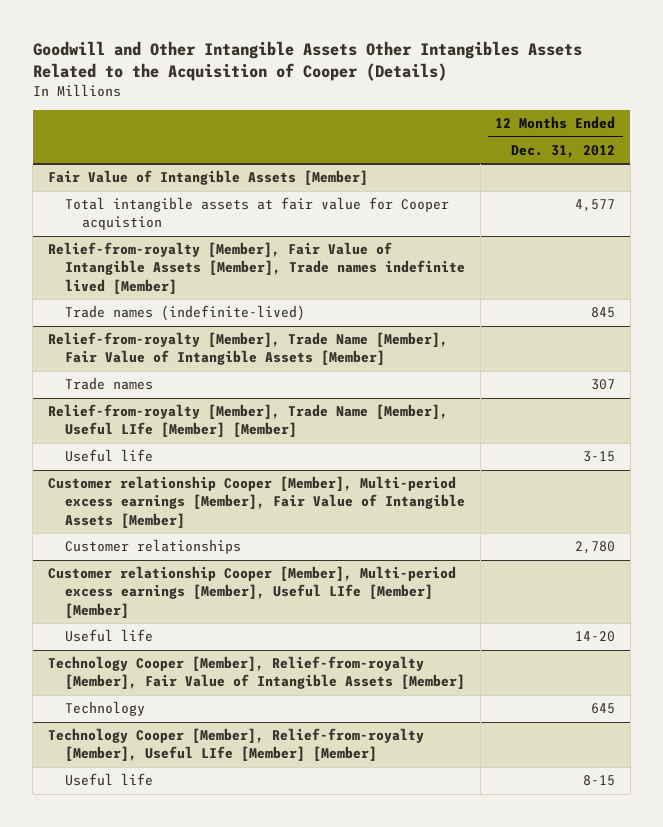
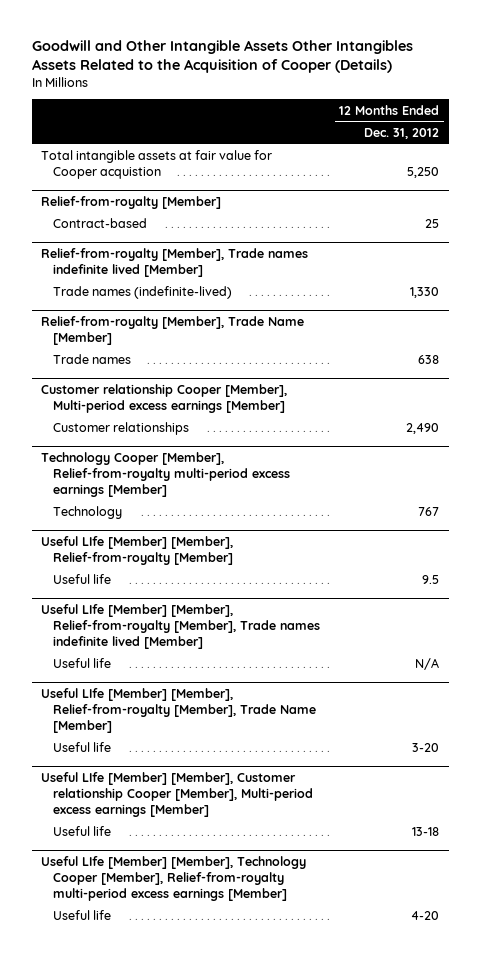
- Fair Value of Intangible Assets [Member]
- Total intangible assets at fair value for Cooper acquistion | 4,577
- Relief-from-royalty [Member], Fair Value of Intangible Assets [Member], Trade names indefinite lived [Member]
- Trade names (indefinite-lived) | 845
- Relief-from-royalty [Member], Trade Name [Member], Fair Value of Intangible Assets [Member]
- Trade names | 307
- Relief-from-royalty [Member], Trade Name [Member], Useful LIfe [Member] [Member]
- Useful life | 3-15
- Customer relationship Cooper [Member], Multi-period excess earnings [Member], Fair Value of Intangible Assets [Member]
- Customer relationships | 2,780
- Customer relationship Cooper [Member], Multi-period excess earnings [Member], Useful LIfe [Member] [Member]
- Useful life | 14-20
- Technology Cooper [Member], Relief-from-royalty [Member], Fair Value of Intangible Assets [Member]
- Technology | 645
- Technology Cooper [Member], Relief-from-royalty [Member], Useful LIfe [Member] [Member]
- Useful life | 8-15
+ Total intangible assets at fair value for Cooper acquistion | 5,250
+ Relief-from-royalty [Member]
+ Contract-based | 25
+ Relief-from-royalty [Member], Trade names indefinite lived [Member]
+ Trade names (indefinite-lived) | 1,330
+ Relief-from-royalty [Member], Trade Name [Member]
+ Trade names | 638
+ Customer relationship Cooper [Member], Multi-period excess earnings [Member]
+ Customer relationships | 2,490
+ Technology Cooper [Member], Relief-from-royalty multi-period excess earnings [Member]
+ Technology | 767
+ Useful LIfe [Member] [Member], Relief-from-royalty [Member]
+ Useful life | 9.5
+ Useful LIfe [Member] [Member], Relief-from-royalty [Member], Trade names indefinite lived [Member]
+ Useful life | N/A
+ Useful LIfe [Member] [Member], Relief-from-royalty [Member], Trade Name [Member]
+ Useful life | 3-20
+ Useful LIfe [Member] [Member], Customer relationship Cooper [Member], Multi-period excess earnings [Member]
+ Useful life | 13-18
+ Useful LIfe [Member] [Member], Technology Cooper [Member], Relief-from-royalty multi-period excess earnings [Member]
+ Useful life | 4-20

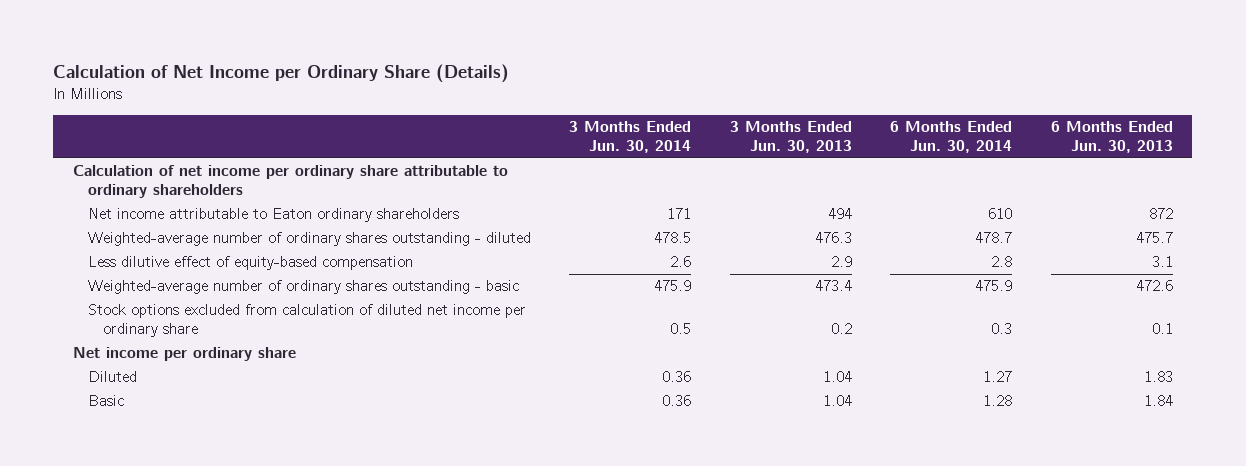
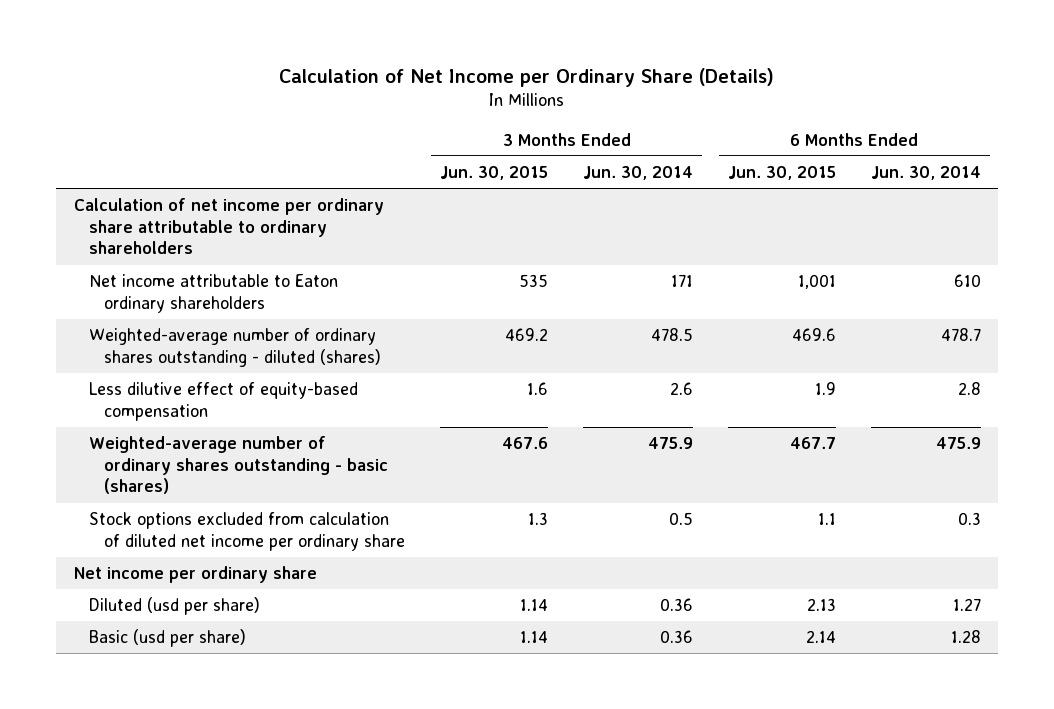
- | 3 Months Ended Jun. 30, 2014 | 3 Months Ended Jun. 30, 2013 | 6 Months Ended Jun. 30, 2014 | 6 Months Ended Jun. 30, 2013
+ | 3 Months Ended Jun. 30, 2015 | 3 Months Ended Jun. 30, 2014 | 6 Months Ended Jun. 30, 2015 | 6 Months Ended Jun. 30, 2014
- Weighted-average number of ordinary shares outstanding - diluted | 478.5 | 476.3 | 478.7 | 475.7
+ Weighted-average number of ordinary shares outstanding - diluted (shares) | 469.2 | 478.5 | 469.6 | 478.7
- Weighted-average number of ordinary shares outstanding - basic | 475.9 | 473.4 | 475.9 | 472.6
+ Weighted-average number of ordinary shares outstanding - basic (shares) | 467.6 | 475.9 | 467.7 | 475.9
- Diluted | 0.36 | 1.04 | 1.27 | 1.83
- Basic | 0.36 | 1.04 | 1.28 | 1.84
+ Diluted (usd per share) | 1.14 | 0.36 | 2.13 | 1.27
+ Basic (usd per share) | 1.14 | 0.36 | 2.14 | 1.28

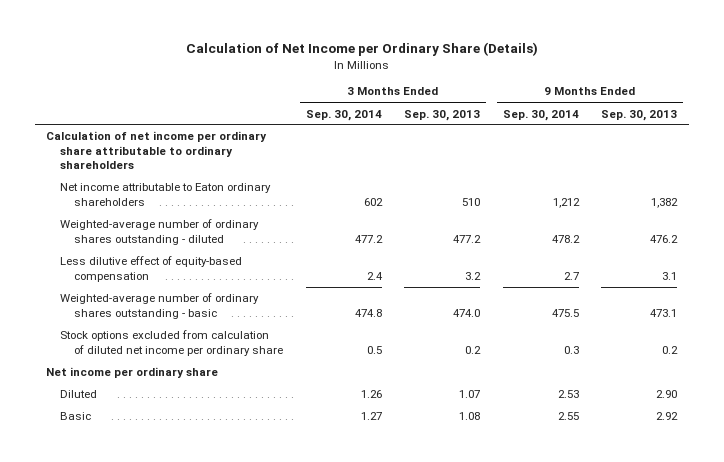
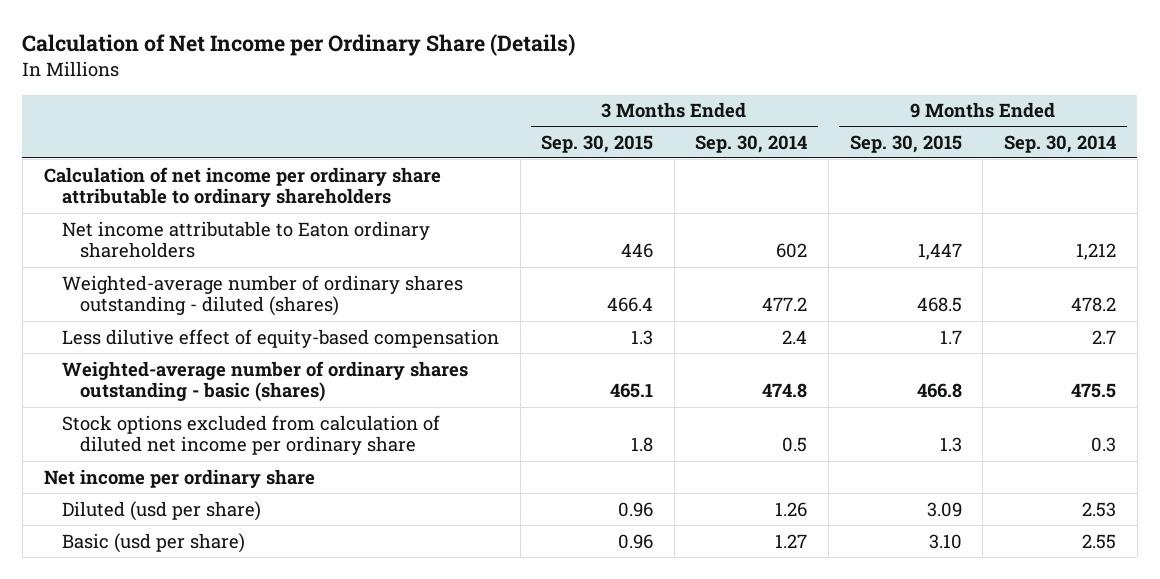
- | 3 Months Ended Sep. 30, 2014 | 3 Months Ended Sep. 30, 2013 | 9 Months Ended Sep. 30, 2014 | 9 Months Ended Sep. 30, 2013
+ | 3 Months Ended Sep. 30, 2015 | 3 Months Ended Sep. 30, 2014 | 9 Months Ended Sep. 30, 2015 | 9 Months Ended Sep. 30, 2014
- Weighted-average number of ordinary shares outstanding - diluted | 477.2 | 477.2 | 478.2 | 476.2
+ Weighted-average number of ordinary shares outstanding - diluted (shares) | 466.4 | 477.2 | 468.5 | 478.2
- Weighted-average number of ordinary shares outstanding - basic | 474.8 | 474.0 | 475.5 | 473.1
+ Weighted-average number of ordinary shares outstanding - basic (shares) | 465.1 | 474.8 | 466.8 | 475.5
- Diluted | 1.26 | 1.07 | 2.53 | 2.90
- Basic | 1.27 | 1.08 | 2.55 | 2.92
+ Diluted (usd per share) | 0.96 | 1.26 | 3.09 | 2.53
+ Basic (usd per share) | 0.96 | 1.27 | 3.10 | 2.55

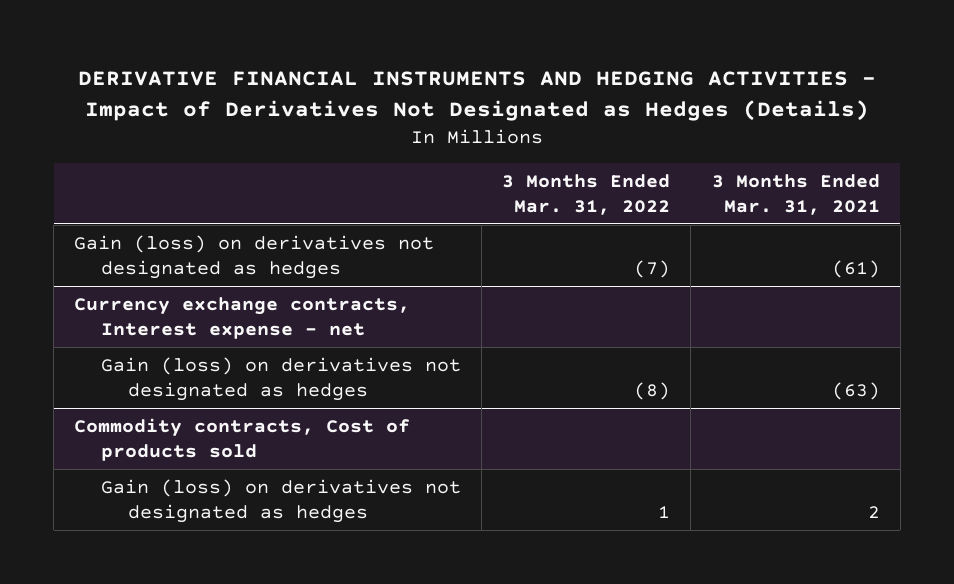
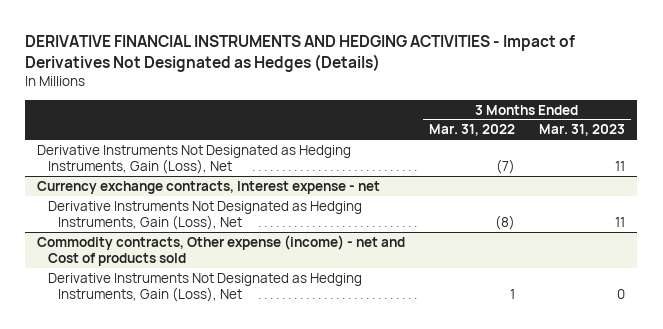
- | 3 Months Ended Mar. 31, 2022 | 3 Months Ended Mar. 31, 2021
+ | 3 Months Ended Mar. 31, 2022 | 3 Months Ended Mar. 31, 2023
- Gain (loss) on derivatives not designated as hedges | (7) | (61)
+ Derivative Instruments Not Designated as Hedging Instruments, Gain (Loss), Net | (7) | 11
@ Currency exchange contracts, Interest expense - net
- Gain (loss) on derivatives not designated as hedges | (8) | (63)
- Commodity contracts, Cost of products sold
- Gain (loss) on derivatives not designated as hedges | 1 | 2
@ Currency exchange contracts, Interest expense - net
+ Derivative Instruments Not Designated as Hedging Instruments, Gain (Loss), Net | (8) | 11
+ Commodity contracts, Other expense (income) - net and Cost of products sold
+ Derivative Instruments Not Designated as Hedging Instruments, Gain (Loss), Net | 1 | 0

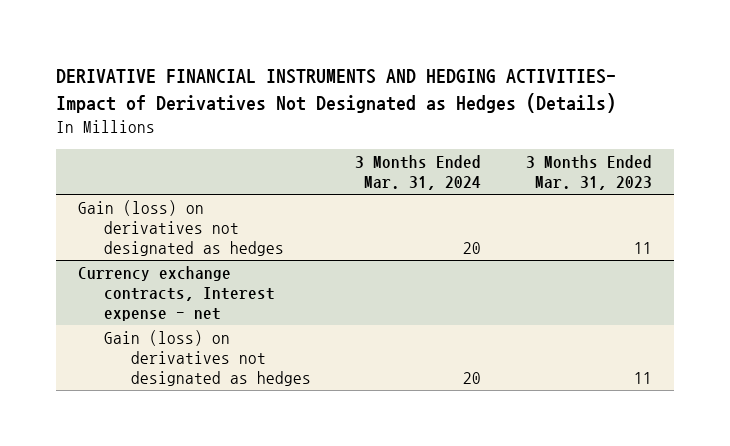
- DERIVATIVE FINANCIAL INSTRUMENTS AND HEDGING ACTIVITIES - Impact of Derivatives Not Designated as Hedges (Details)
+ DERIVATIVE FINANCIAL INSTRUMENTS AND HEDGING ACTIVITIES- Impact of Derivatives Not Designated as Hedges (Details)
- | 3 Months Ended Mar. 31, 2022 | 3 Months Ended Mar. 31, 2023
+ | 3 Months Ended Mar. 31, 2024 | 3 Months Ended Mar. 31, 2023
- Derivative Instruments Not Designated as Hedging Instruments, Gain (Loss), Net | (7) | 11
+ Gain (loss) on derivatives not designated as hedges | 20 | 11
@ Currency exchange contracts, Interest expense - net
- Derivative Instruments Not Designated as Hedging Instruments, Gain (Loss), Net | (8) | 11
- Commodity contracts, Other expense (income) - net and Cost of products sold
- Derivative Instruments Not Designated as Hedging Instruments, Gain (Loss), Net | 1 | 0
@ Currency exchange contracts, Interest expense - net
+ Gain (loss) on derivatives not designated as hedges | 20 | 11

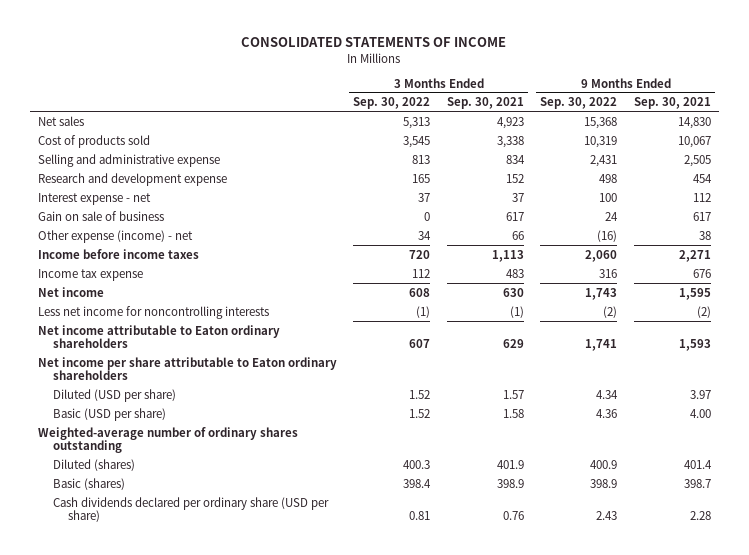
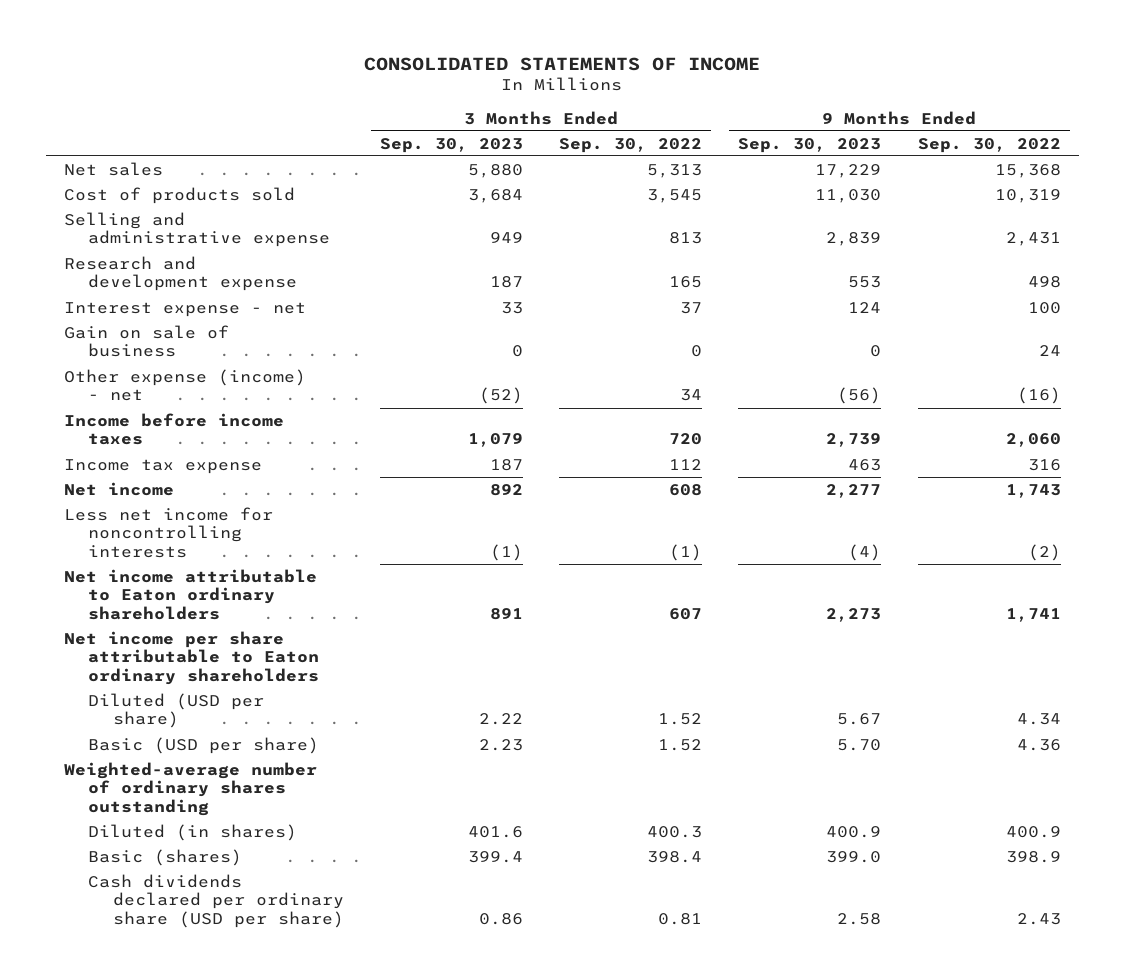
- | 3 Months Ended Sep. 30, 2022 | 3 Months Ended Sep. 30, 2021 | 9 Months Ended Sep. 30, 2022 | 9 Months Ended Sep. 30, 2021
+ | 3 Months Ended Sep. 30, 2023 | 3 Months Ended Sep. 30, 2022 | 9 Months Ended Sep. 30, 2023 | 9 Months Ended Sep. 30, 2022
- Diluted (shares) | 400.3 | 401.9 | 400.9 | 401.4
+ Diluted (in shares) | 401.6 | 400.3 | 400.9 | 400.9

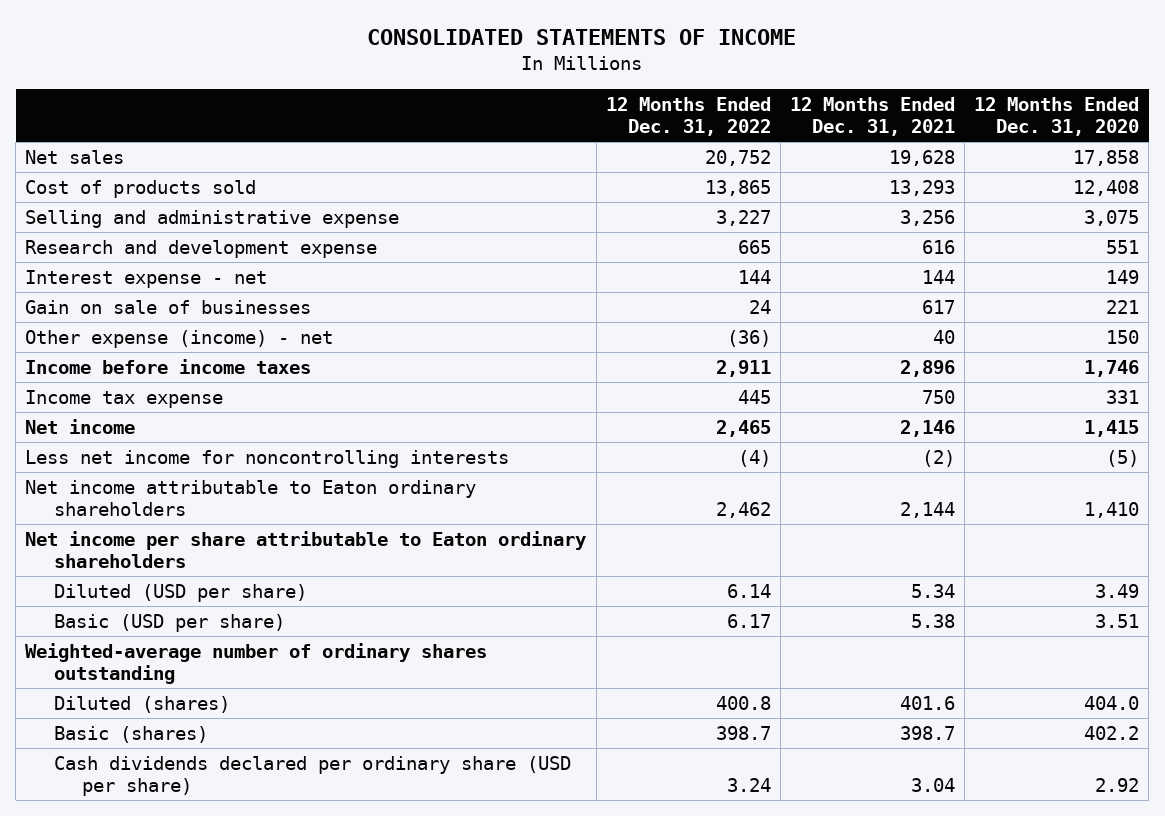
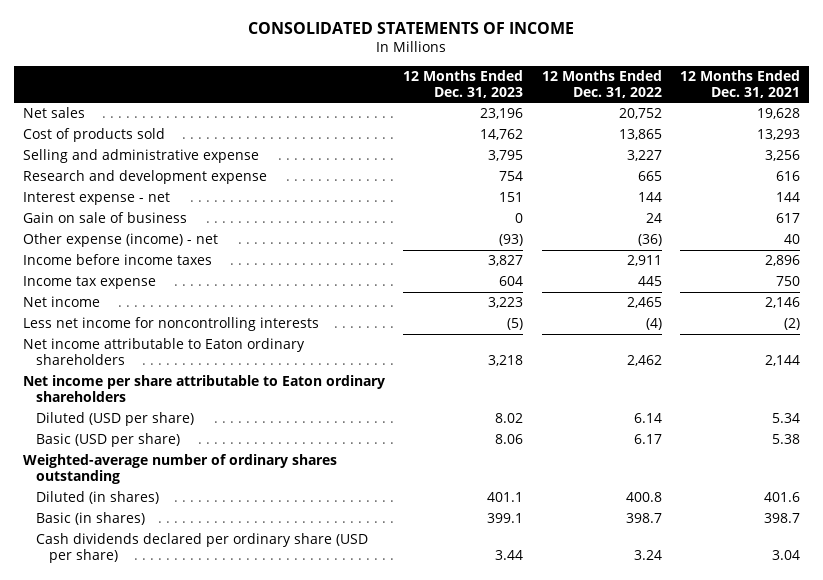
- | 12 Months Ended Dec. 31, 2022 | 12 Months Ended Dec. 31, 2021 | 12 Months Ended Dec. 31, 2020
+ | 12 Months Ended Dec. 31, 2023 | 12 Months Ended Dec. 31, 2022 | 12 Months Ended Dec. 31, 2021
- Gain on sale of businesses | 24 | 617 | 221
+ Gain on sale of business | 0 | 24 | 617
- Diluted (shares) | 400.8 | 401.6 | 404.0
- Basic (shares) | 398.7 | 398.7 | 402.2
+ Diluted (in shares) | 401.1 | 400.8 | 401.6
+ Basic (in shares) | 399.1 | 398.7 | 398.7

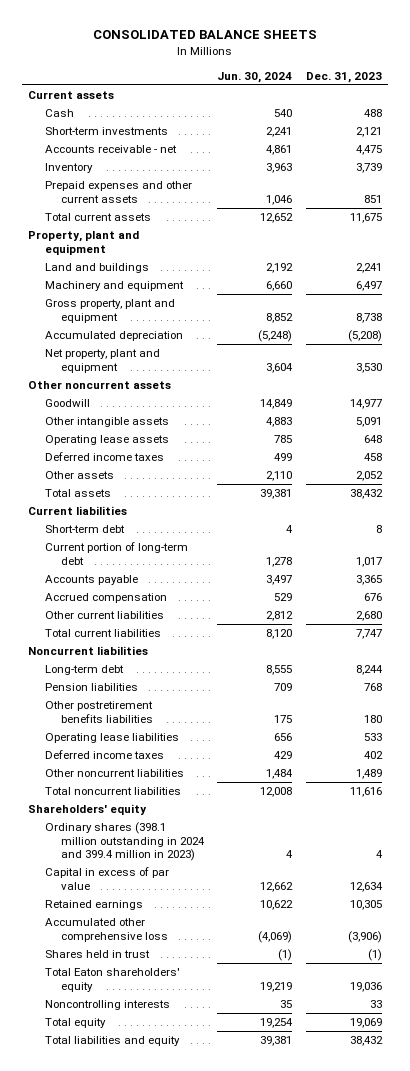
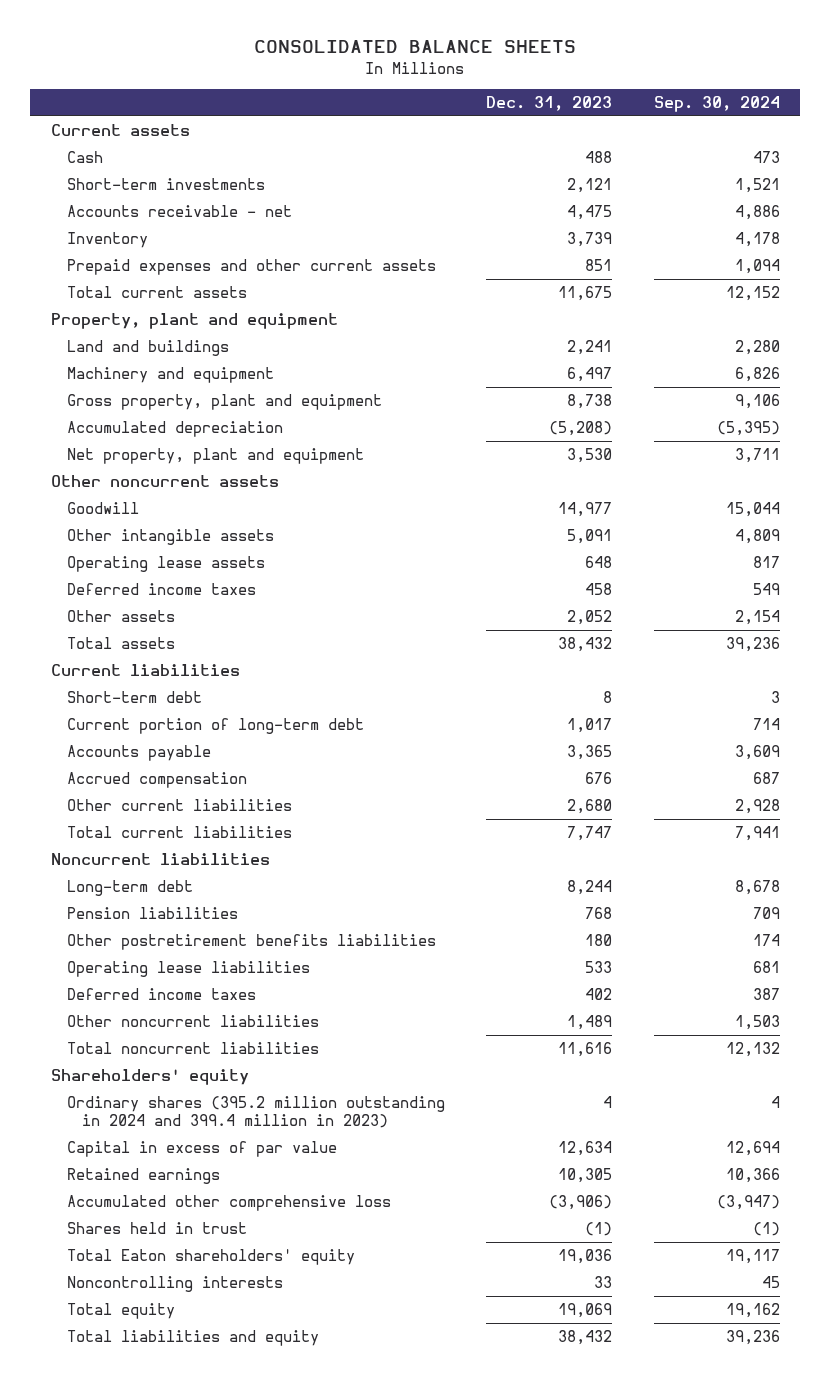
- | Jun. 30, 2024 | Dec. 31, 2023
+ | Dec. 31, 2023 | Sep. 30, 2024
- Ordinary shares (398.1 million outstanding in 2024 and 399.4 million in 2023) | 4 | 4
+ Ordinary shares (395.2 million outstanding in 2024 and 399.4 million in 2023) | 4 | 4

